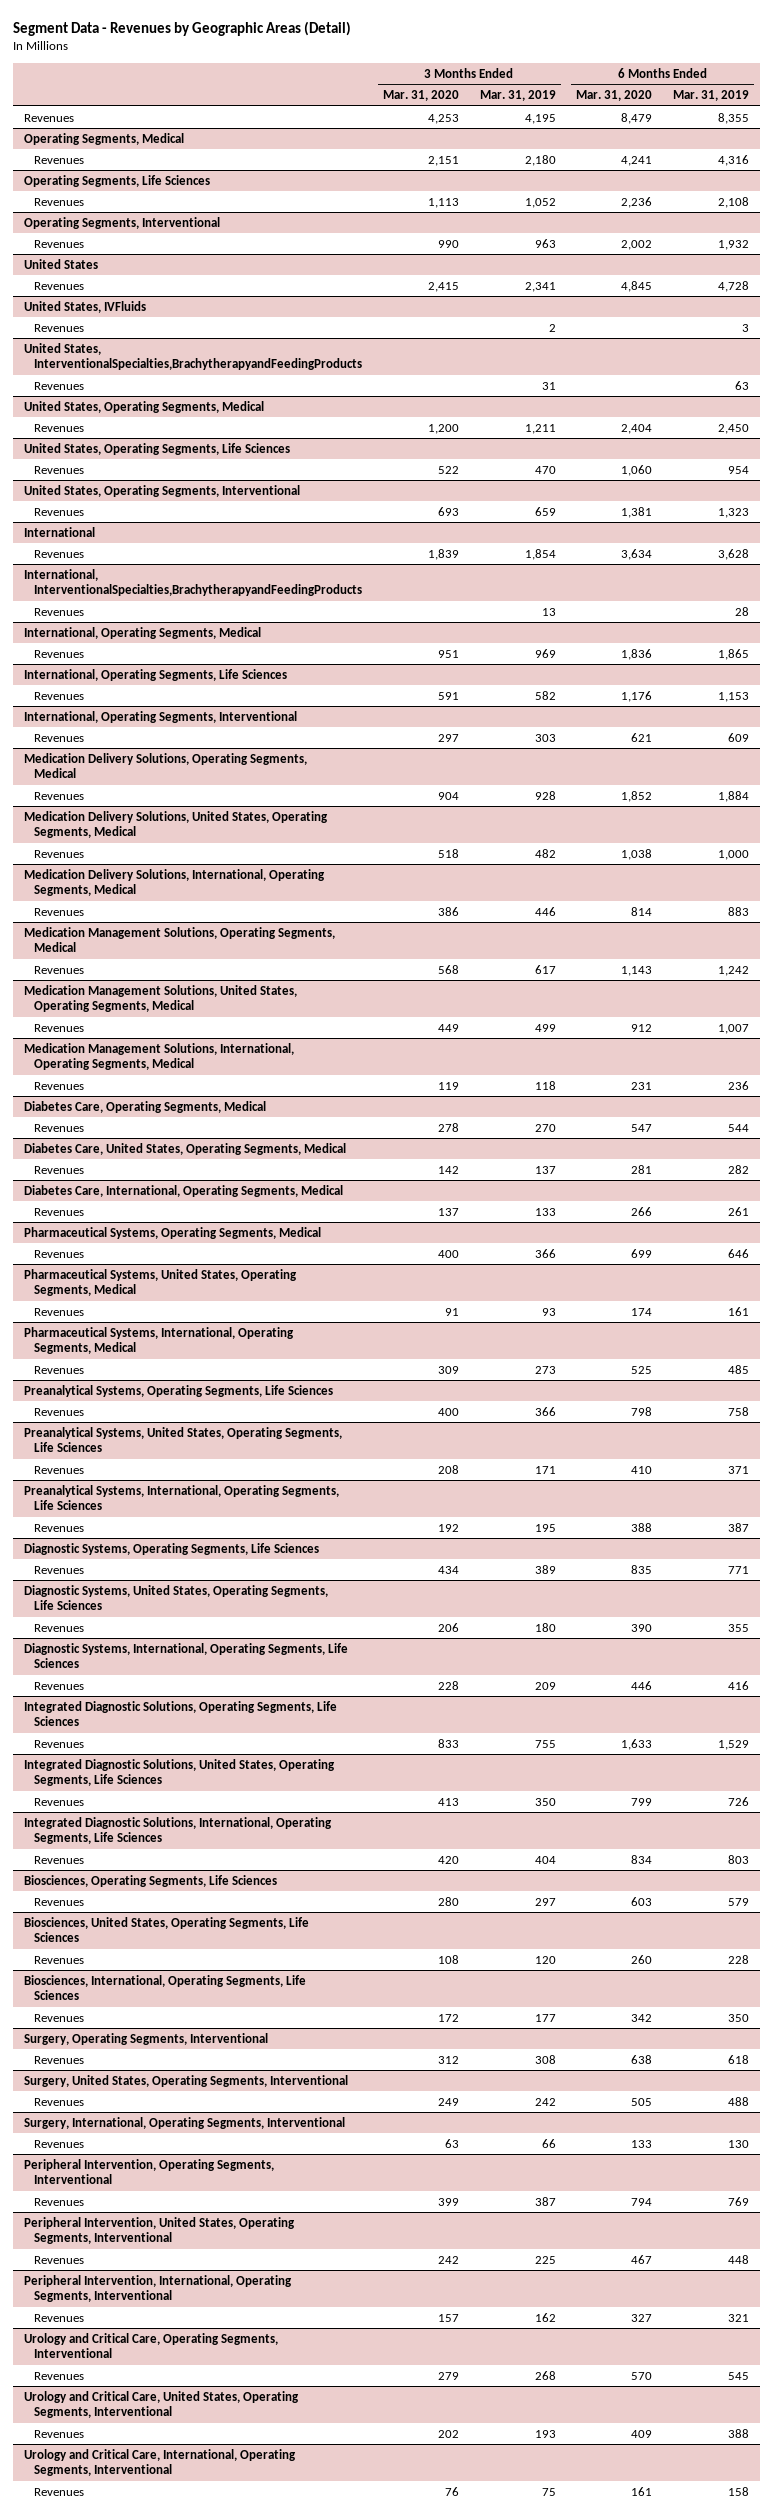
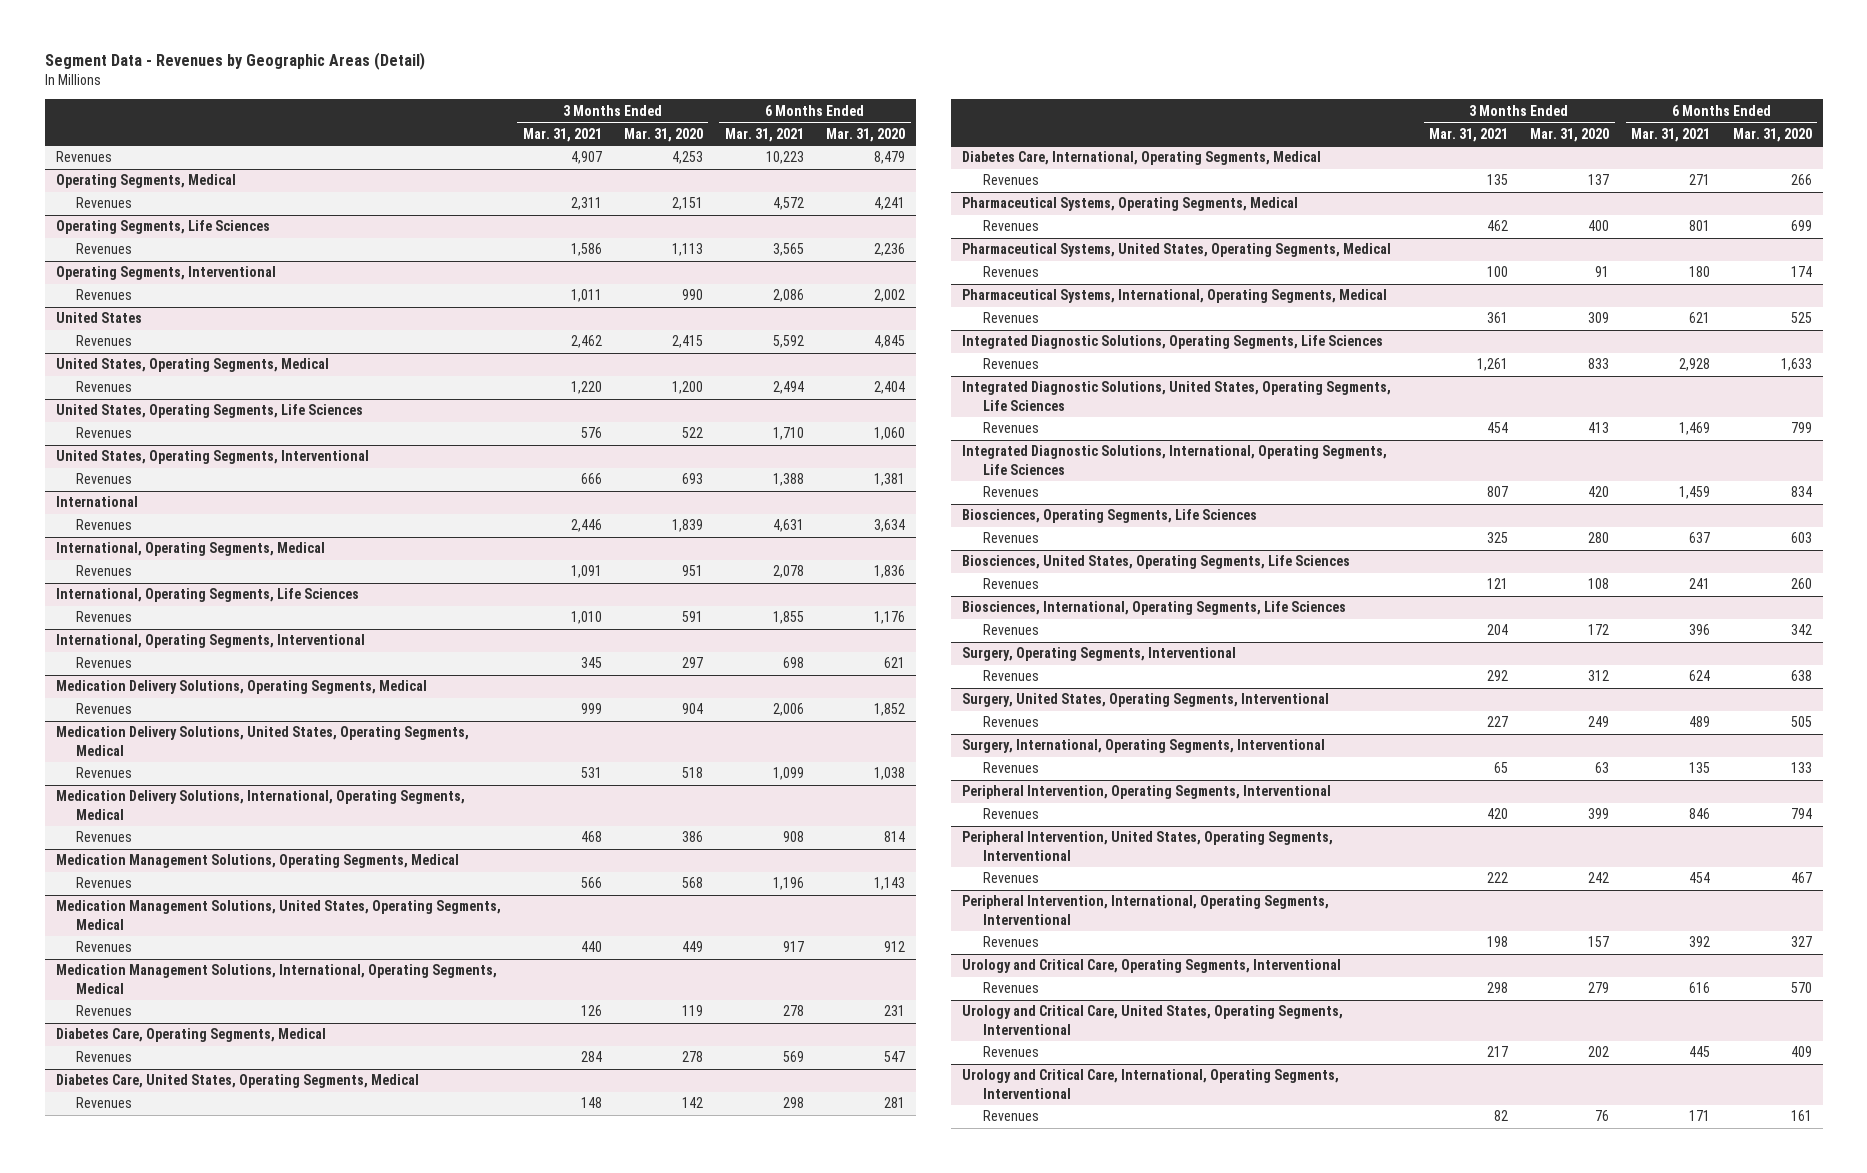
- | 3 Months Ended Mar. 31, 2020 | 3 Months Ended Mar. 31, 2019 | 6 Months Ended Mar. 31, 2020 | 6 Months Ended Mar. 31, 2019
+ | 3 Months Ended Mar. 31, 2021 | 3 Months Ended Mar. 31, 2020 | 6 Months Ended Mar. 31, 2021 | 6 Months Ended Mar. 31, 2020
- United States, IVFluids
- Revenues | | 2 | | 3
- United States, InterventionalSpecialties,BrachytherapyandFeedingProducts
- Revenues | | 31 | | 63
- International, InterventionalSpecialties,BrachytherapyandFeedingProducts
- Revenues | | 13 | | 28
- Preanalytical Systems, Operating Segments, Life Sciences
- Revenues | 400 | 366 | 798 | 758
- Preanalytical Systems, United States, Operating Segments, Life Sciences
- Revenues | 208 | 171 | 410 | 371
- Preanalytical Systems, International, Operating Segments, Life Sciences
- Revenues | 192 | 195 | 388 | 387
- Diagnostic Systems, Operating Segments, Life Sciences
- Revenues | 434 | 389 | 835 | 771
- Diagnostic Systems, United States, Operating Segments, Life Sciences
- Revenues | 206 | 180 | 390 | 355
- Diagnostic Systems, International, Operating Segments, Life Sciences
- Revenues | 228 | 209 | 446 | 416

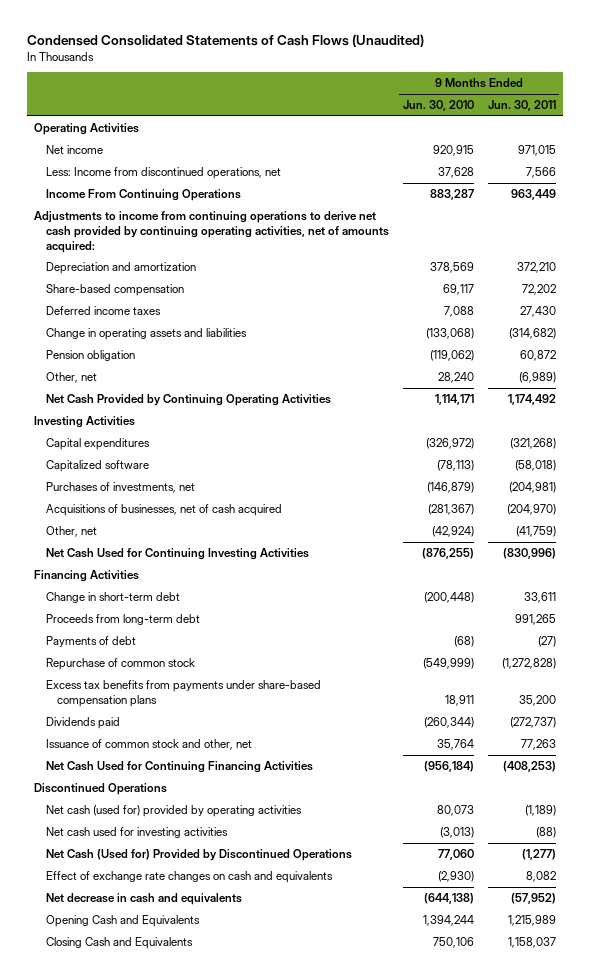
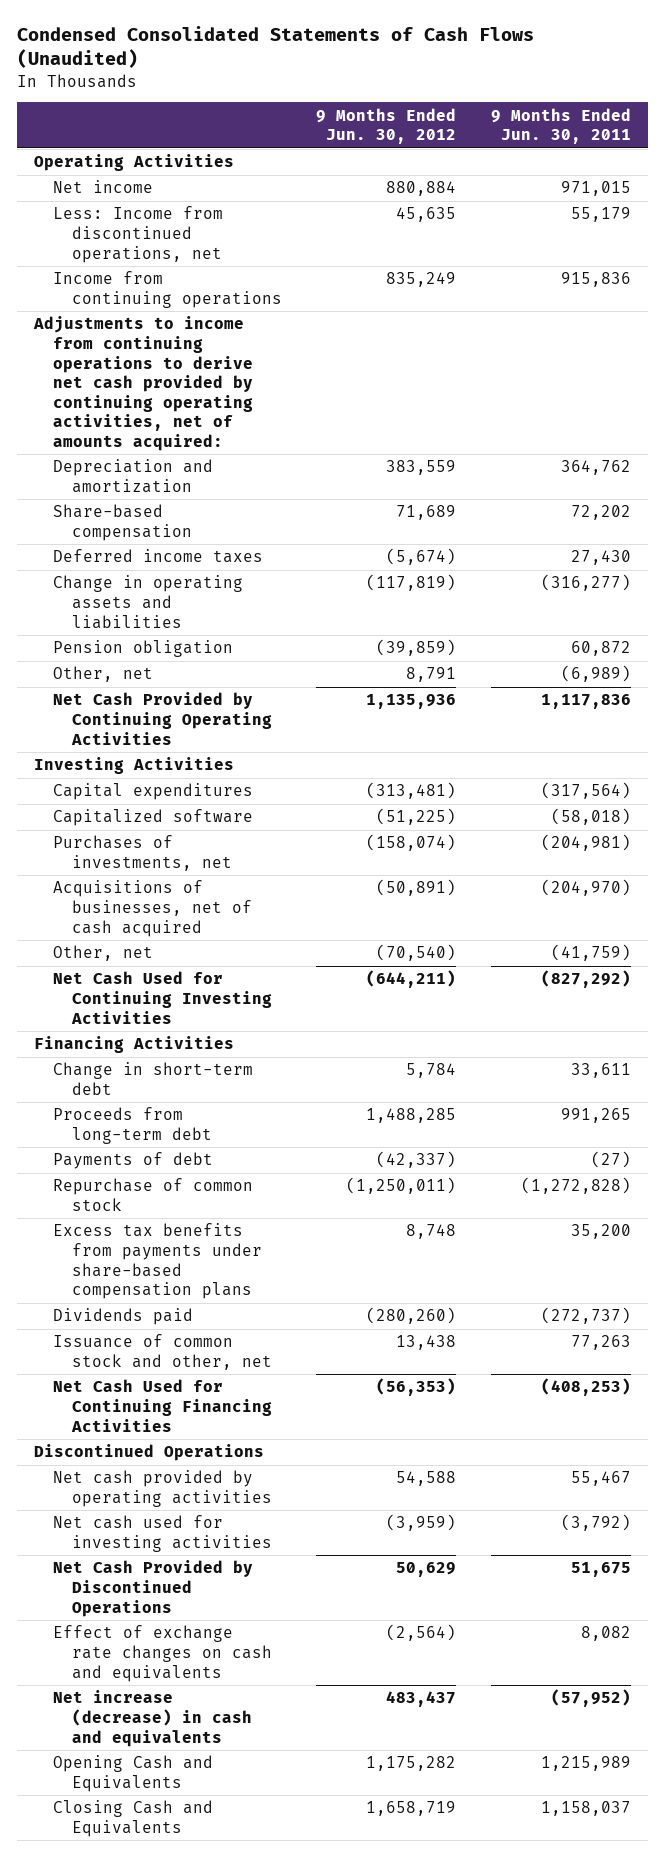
- | 9 Months Ended Jun. 30, 2010 | 9 Months Ended Jun. 30, 2011
+ | 9 Months Ended Jun. 30, 2012 | 9 Months Ended Jun. 30, 2011
- Less: Income from discontinued operations, net | 37,628 | 7,566
- Income From Continuing Operations | 883,287 | 963,449
+ Less: Income from discontinued operations, net | 45,635 | 55,179
+ Income from continuing operations | 835,249 | 915,836
- Depreciation and amortization | 378,569 | 372,210
+ Depreciation and amortization | 383,559 | 364,762
- Change in operating assets and liabilities | (133,068) | (314,682)
+ Change in operating assets and liabilities | (117,819) | (316,277)
- Net Cash Provided by Continuing Operating Activities | 1,114,171 | 1,174,492
+ Net Cash Provided by Continuing Operating Activities | 1,135,936 | 1,117,836
- Capital expenditures | (326,972) | (321,268)
+ Capital expenditures | (313,481) | (317,564)
- Net Cash Used for Continuing Investing Activities | (876,255) | (830,996)
+ Net Cash Used for Continuing Investing Activities | (644,211) | (827,292)
- Net cash (used for) provided by operating activities | 80,073 | (1,189)
- Net cash used for investing activities | (3,013) | (88)
- Net Cash (Used for) Provided by Discontinued Operations | 77,060 | (1,277)
+ Net cash provided by operating activities | 54,588 | 55,467
+ Net cash used for investing activities | (3,959) | (3,792)
+ Net Cash Provided by Discontinued Operations | 50,629 | 51,675
- Net decrease in cash and equivalents | (644,138) | (57,952)
+ Net increase (decrease) in cash and equivalents | 483,437 | (57,952)

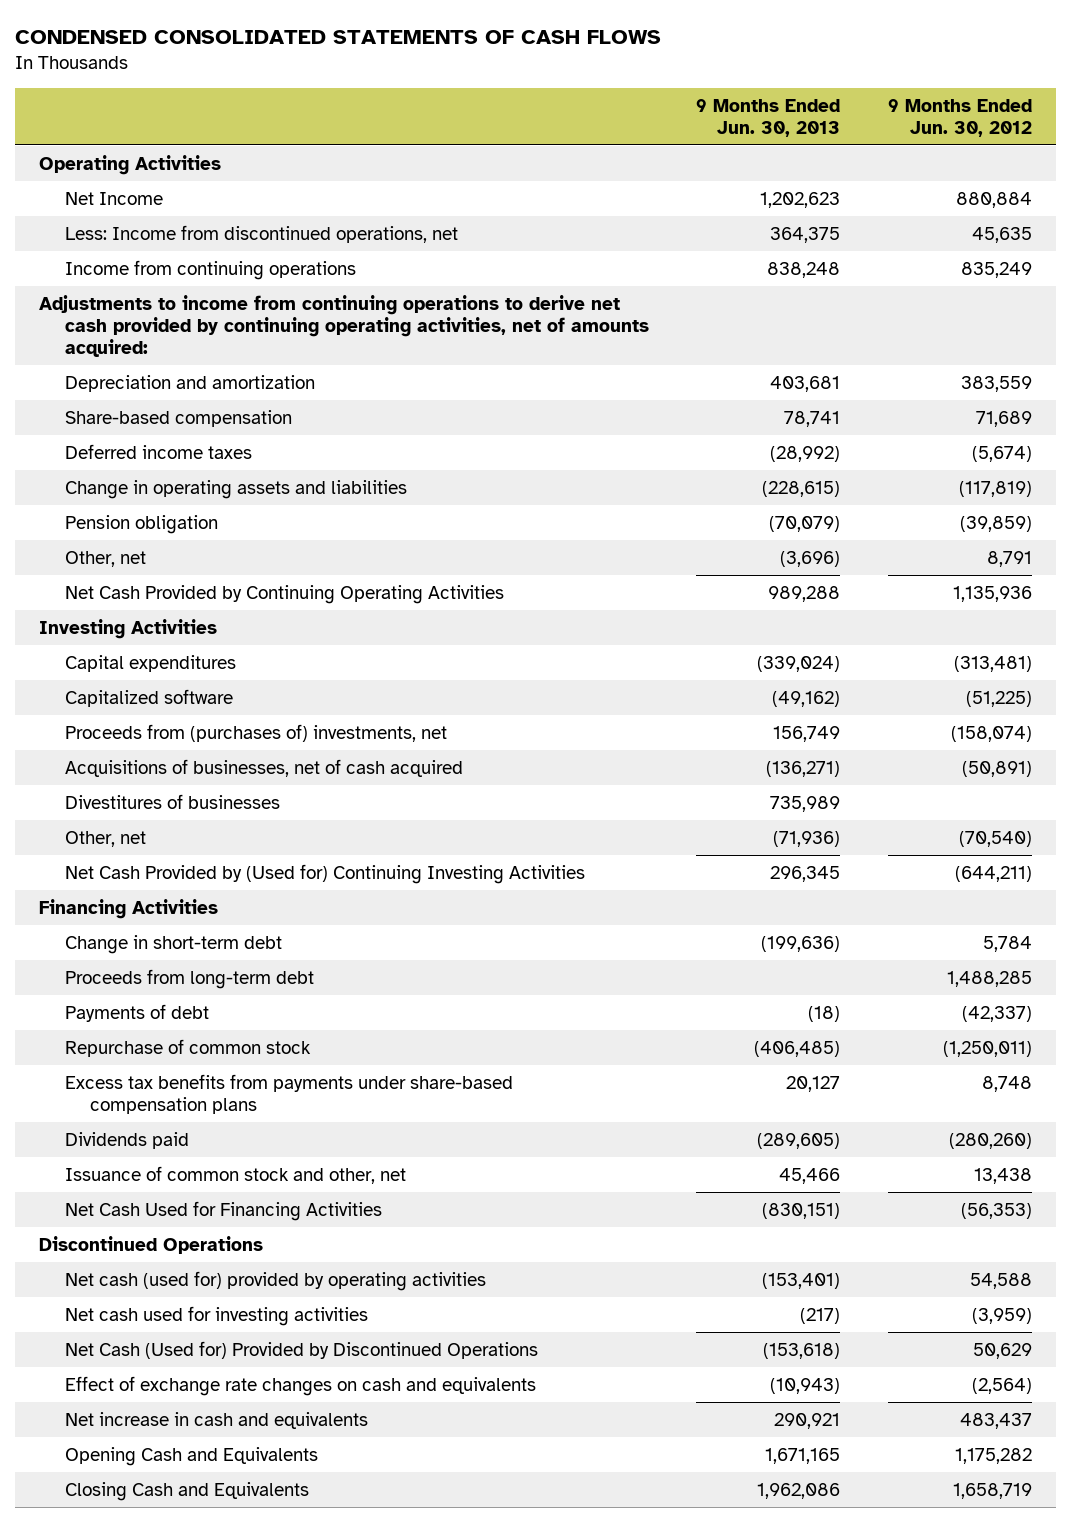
- Condensed Consolidated Statements of Cash Flows (Unaudited)
+ CONDENSED CONSOLIDATED STATEMENTS OF CASH FLOWS
- | 9 Months Ended Jun. 30, 2012 | 9 Months Ended Jun. 30, 2011
+ | 9 Months Ended Jun. 30, 2013 | 9 Months Ended Jun. 30, 2012
- Net income | 880,884 | 971,015
+ Net Income | 1,202,623 | 880,884
- Purchases of investments, net | (158,074) | (204,981)
+ Proceeds from (purchases of) investments, net | 156,749 | (158,074)
+ Divestitures of businesses | 735,989 |
- Net Cash Used for Continuing Investing Activities | (644,211) | (827,292)
+ Net Cash Provided by (Used for) Continuing Investing Activities | 296,345 | (644,211)
- Net Cash Used for Continuing Financing Activities | (56,353) | (408,253)
+ Net Cash Used for Financing Activities | (830,151) | (56,353)
- Net cash provided by operating activities | 54,588 | 55,467
+ Net cash (used for) provided by operating activities | (153,401) | 54,588
- Net Cash Provided by Discontinued Operations | 50,629 | 51,675
+ Net Cash (Used for) Provided by Discontinued Operations | (153,618) | 50,629
- Net increase (decrease) in cash and equivalents | 483,437 | (57,952)
+ Net increase in cash and equivalents | 290,921 | 483,437

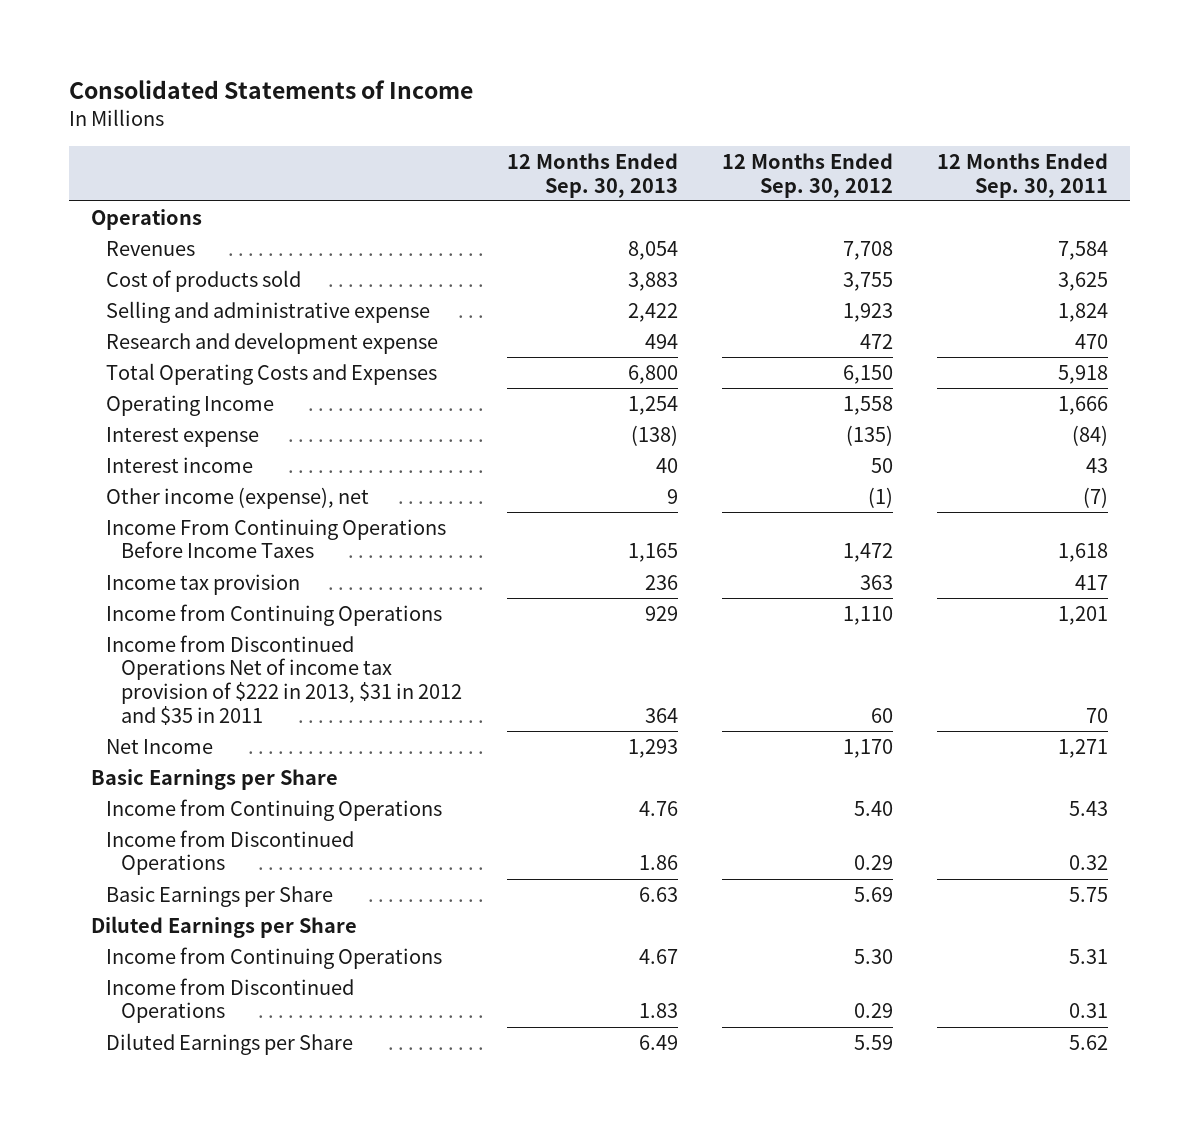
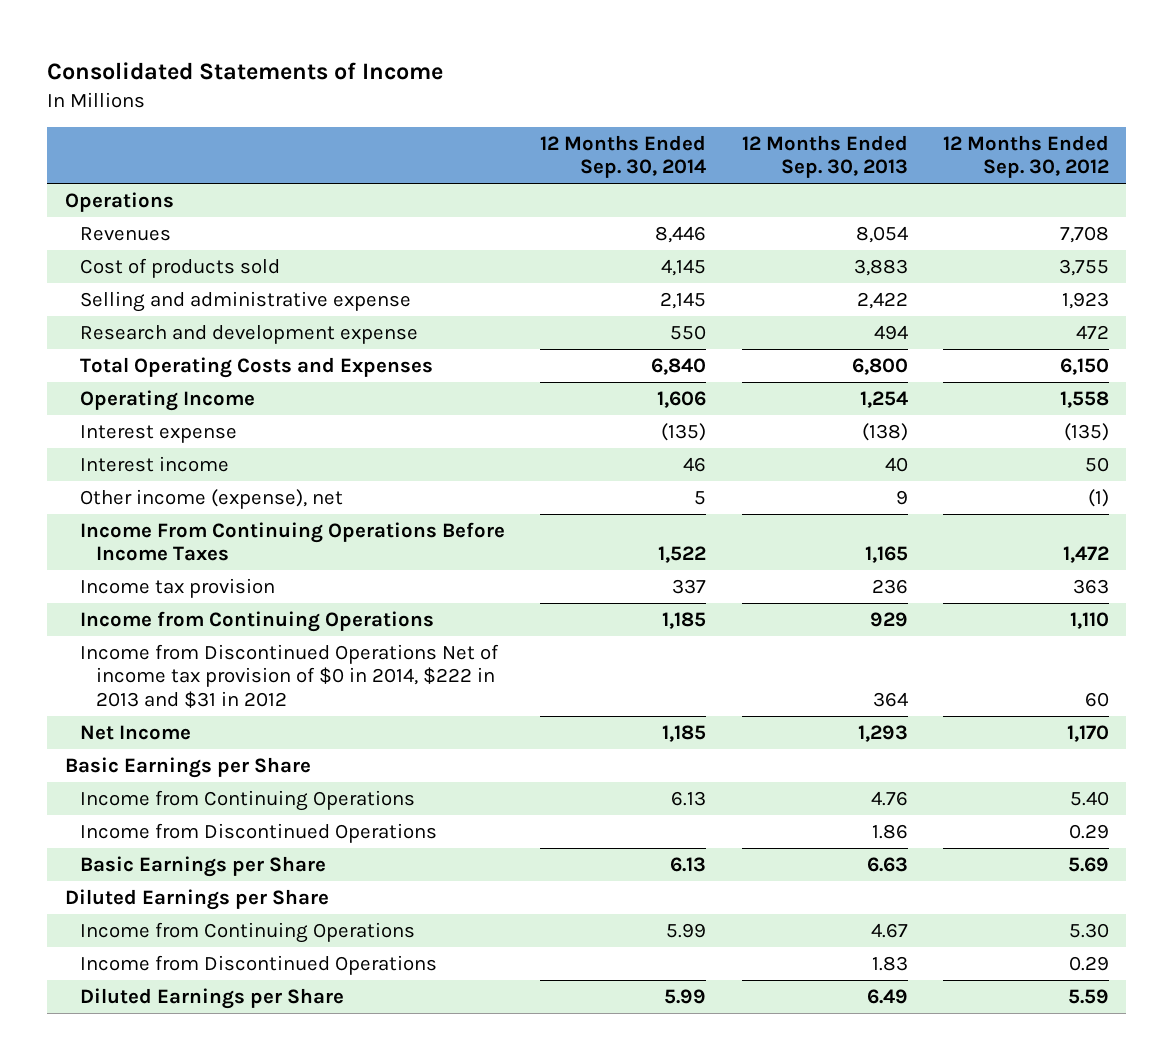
- | 12 Months Ended Sep. 30, 2013 | 12 Months Ended Sep. 30, 2012 | 12 Months Ended Sep. 30, 2011
+ | 12 Months Ended Sep. 30, 2014 | 12 Months Ended Sep. 30, 2013 | 12 Months Ended Sep. 30, 2012
- Income from Discontinued Operations Net of income tax provision of $222 in 2013, $31 in 2012 and $35 in 2011 | 364 | 60 | 70
+ Income from Discontinued Operations Net of income tax provision of $0 in 2014, $222 in 2013 and $31 in 2012 | | 364 | 60

